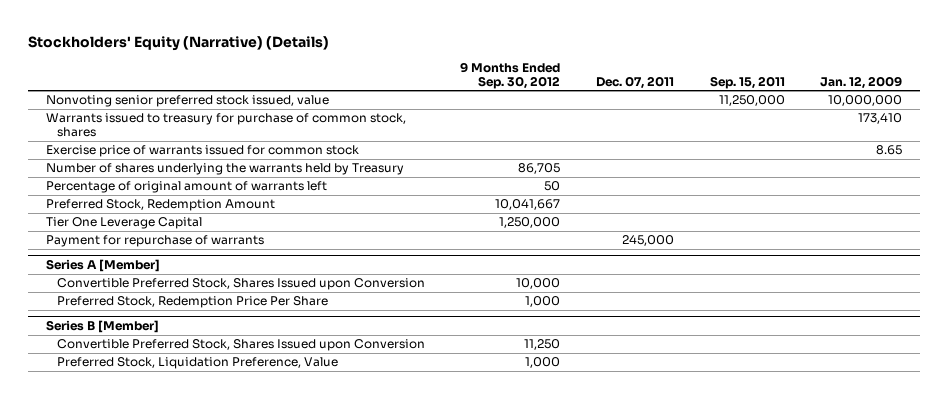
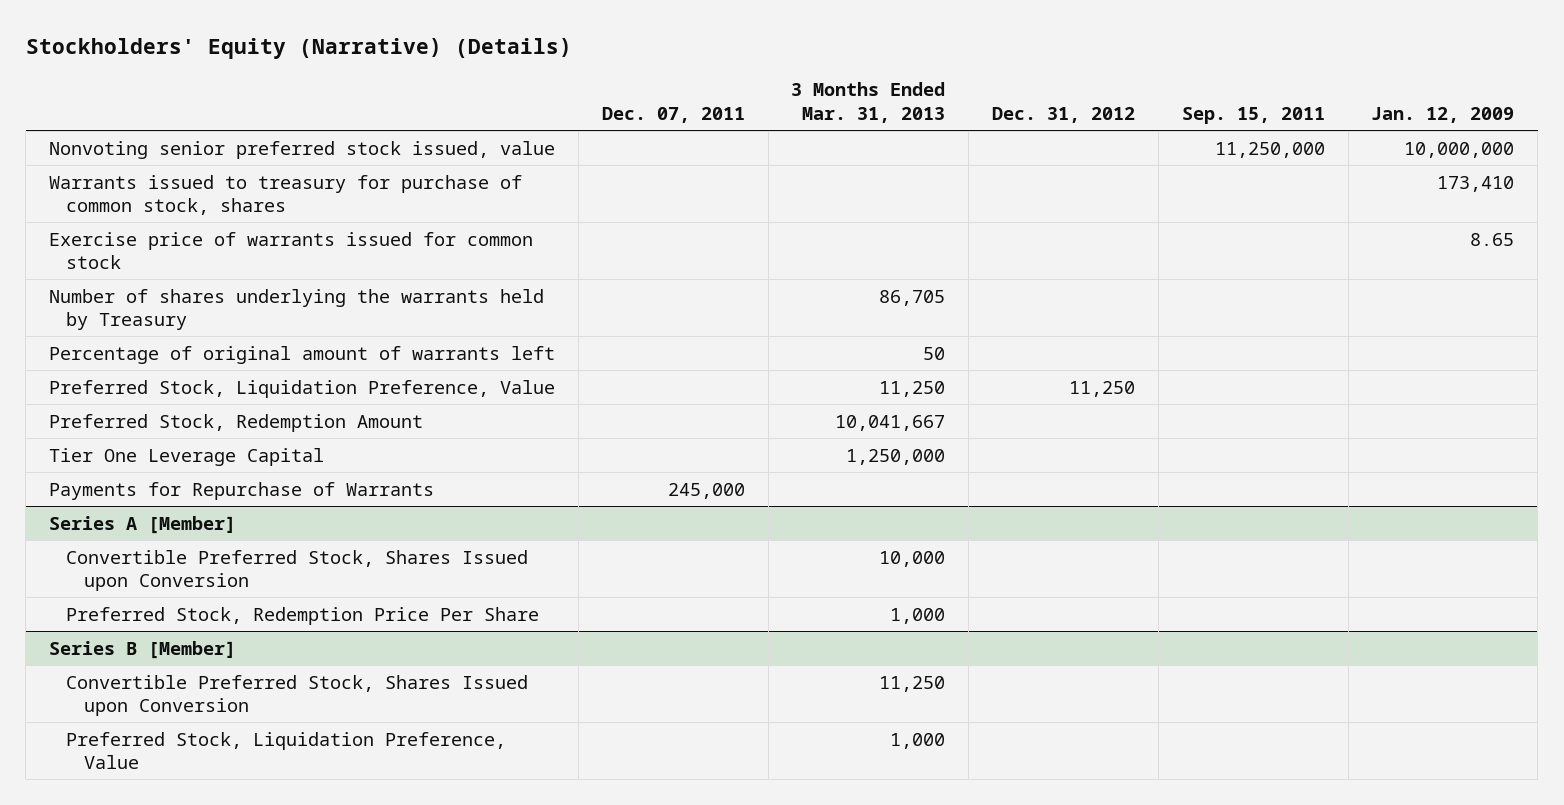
- | 9 Months Ended Sep. 30, 2012 | Dec. 07, 2011 | Sep. 15, 2011 | Jan. 12, 2009
+ | Dec. 07, 2011 | 3 Months Ended Mar. 31, 2013 | Dec. 31, 2012 | Sep. 15, 2011 | Jan. 12, 2009
+ Preferred Stock, Liquidation Preference, Value | | 11,250 | 11,250 | |
- Payment for repurchase of warrants | | 245,000 | |
+ Payments for Repurchase of Warrants | 245,000 | | | |

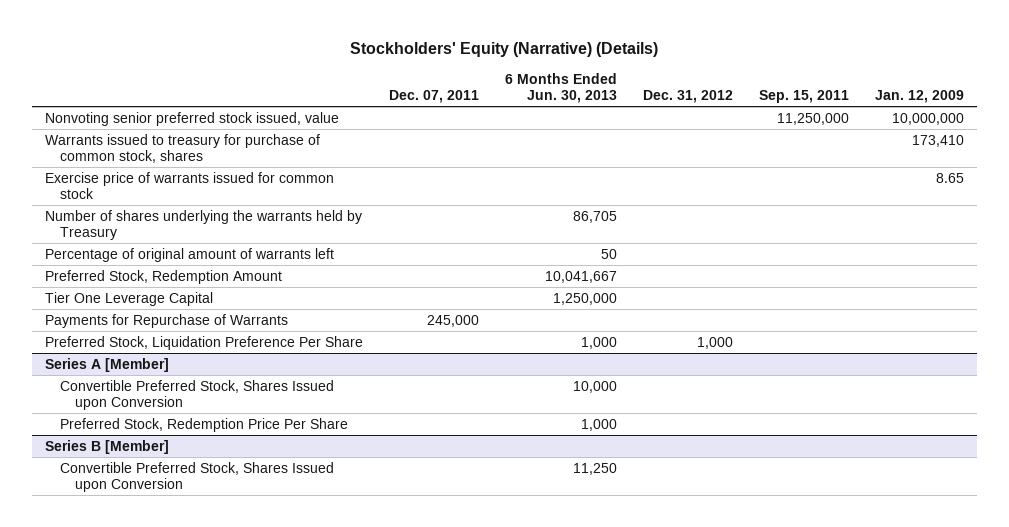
- | Dec. 07, 2011 | 3 Months Ended Mar. 31, 2013 | Dec. 31, 2012 | Sep. 15, 2011 | Jan. 12, 2009
+ | Dec. 07, 2011 | 6 Months Ended Jun. 30, 2013 | Dec. 31, 2012 | Sep. 15, 2011 | Jan. 12, 2009
- Preferred Stock, Liquidation Preference, Value | | 11,250 | 11,250 | |
+ Preferred Stock, Liquidation Preference Per Share | | 1,000 | 1,000 | |
@ Series B [Member]
- Preferred Stock, Liquidation Preference, Value | | 1,000 | | |

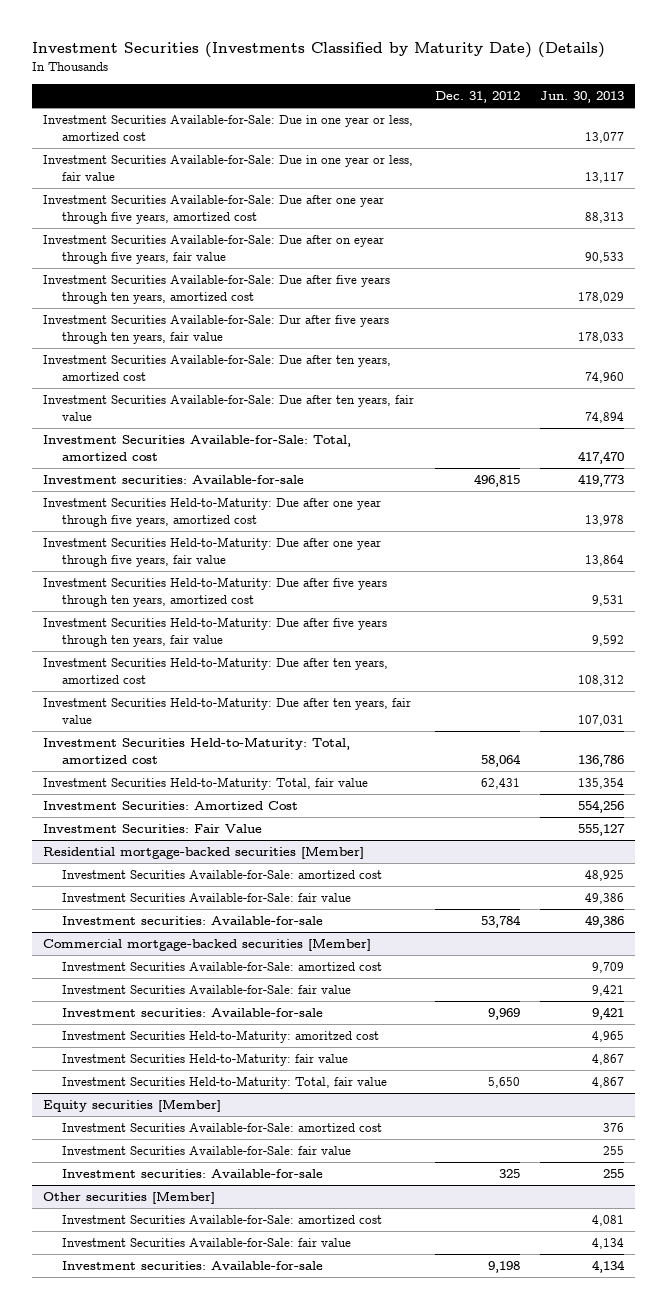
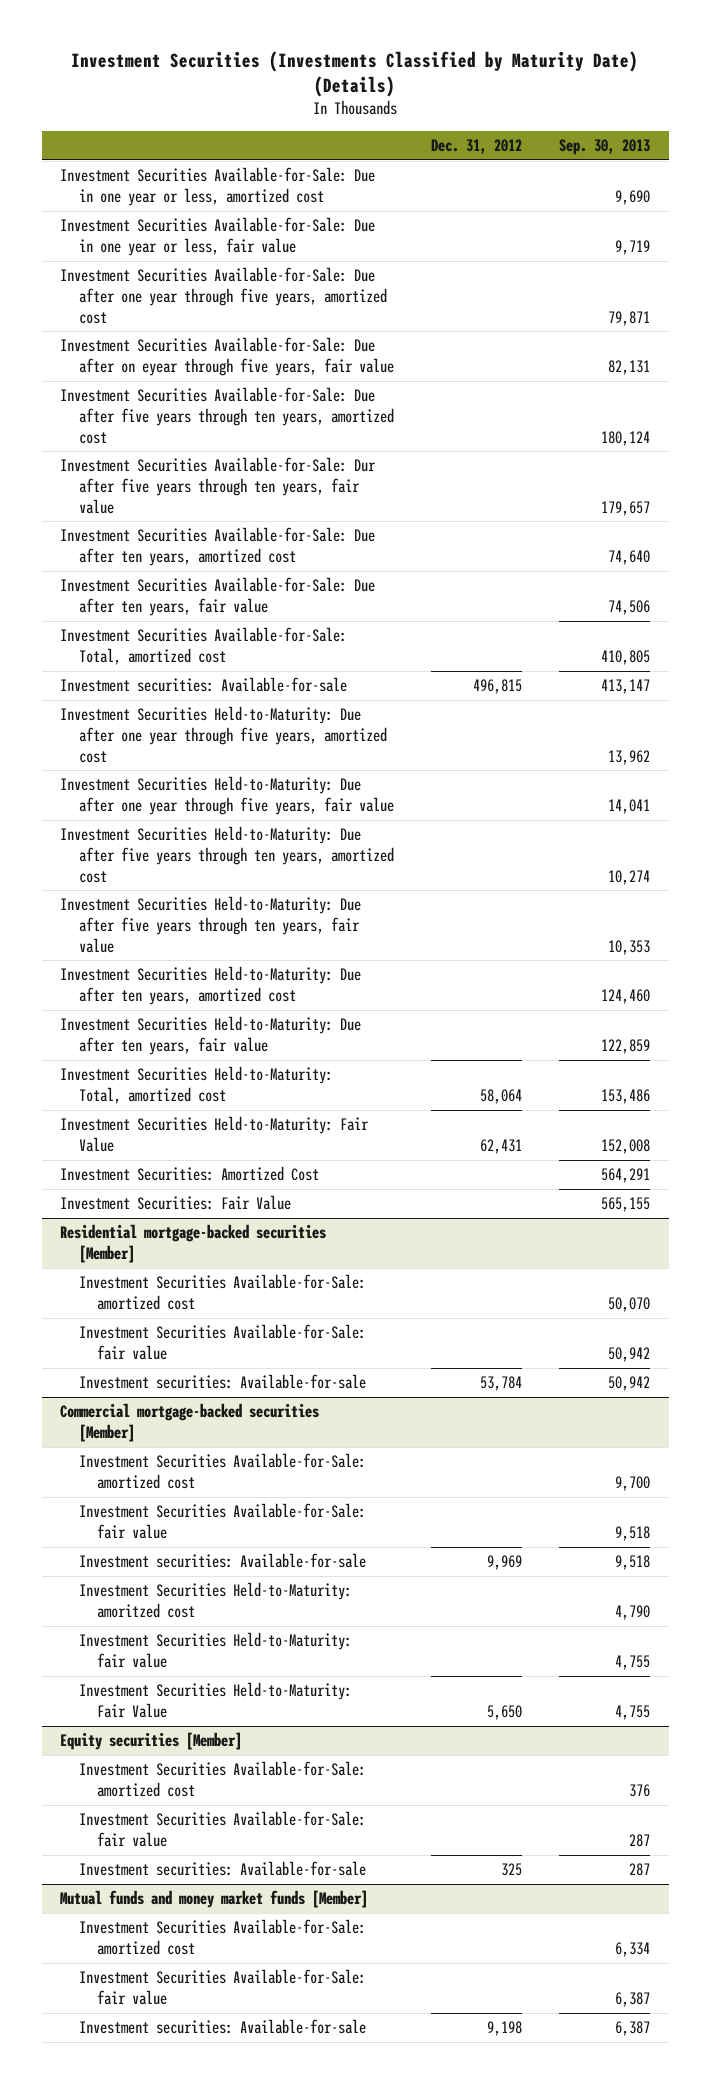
- | Dec. 31, 2012 | Jun. 30, 2013
+ | Dec. 31, 2012 | Sep. 30, 2013
- Investment Securities Held-to-Maturity: Total, fair value | 62,431 | 135,354
+ Investment Securities Held-to-Maturity: Fair Value | 62,431 | 152,008
@ Commercial mortgage-backed securities [Member]
- Investment Securities Held-to-Maturity: Total, fair value | 5,650 | 4,867
+ Investment Securities Held-to-Maturity: Fair Value | 5,650 | 4,755
- Other securities [Member]
+ Mutual funds and money market funds [Member]

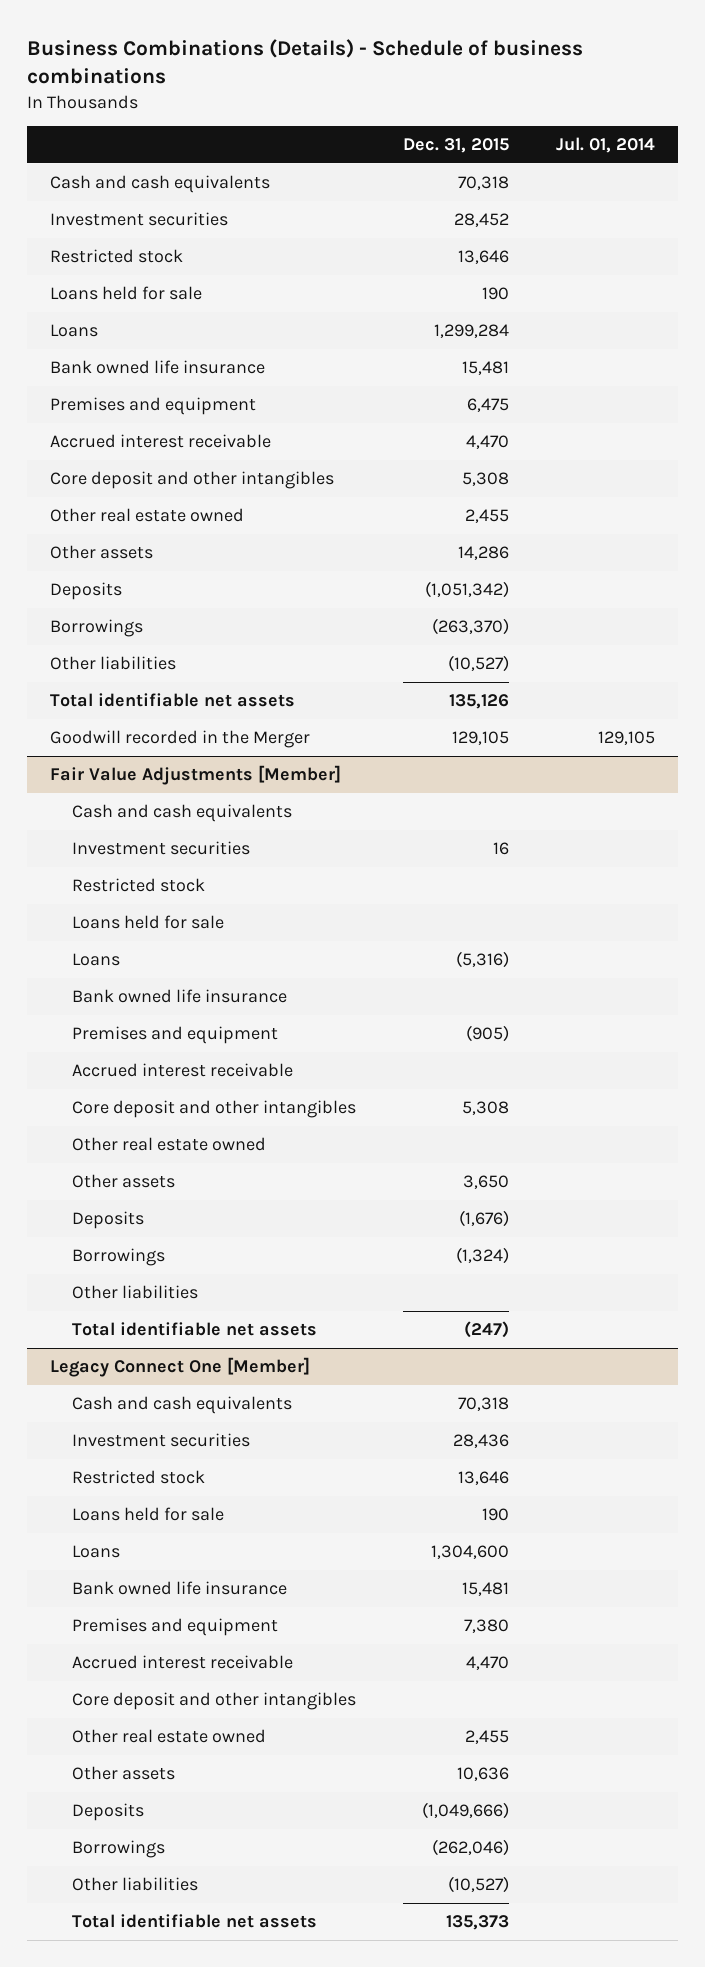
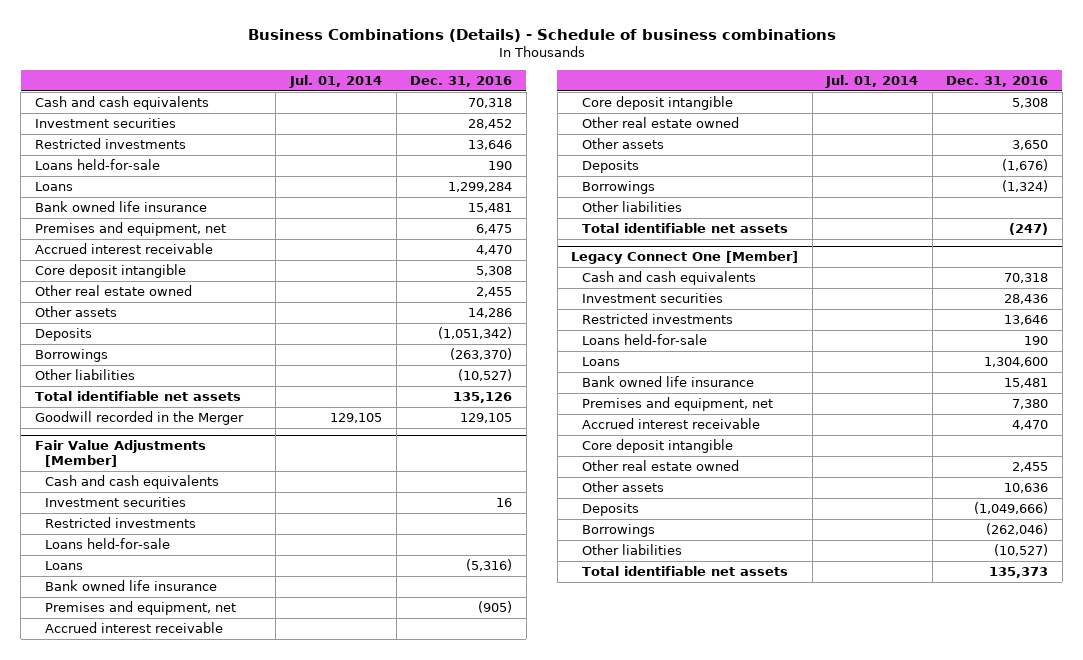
- | Dec. 31, 2015 | Jul. 01, 2014
+ | Jul. 01, 2014 | Dec. 31, 2016
- Restricted stock | 13,646 |
- Loans held for sale | 190 |
+ Restricted investments | | 13,646
+ Loans held-for-sale | | 190
- Premises and equipment | 6,475 |
+ Premises and equipment, net | | 6,475
- Core deposit and other intangibles | 5,308 |
+ Core deposit intangible | | 5,308
@ Fair Value Adjustments [Member]
- Restricted stock
- Loans held for sale
+ Restricted investments
+ Loans held-for-sale
- Premises and equipment | (905) |
+ Premises and equipment, net | | (905)
- Core deposit and other intangibles | 5,308 |
+ Core deposit intangible | | 5,308
@ Legacy Connect One [Member]
- Restricted stock | 13,646 |
- Loans held for sale | 190 |
+ Restricted investments | | 13,646
+ Loans held-for-sale | | 190
- Premises and equipment | 7,380 |
+ Premises and equipment, net | | 7,380
- Core deposit and other intangibles
+ Core deposit intangible

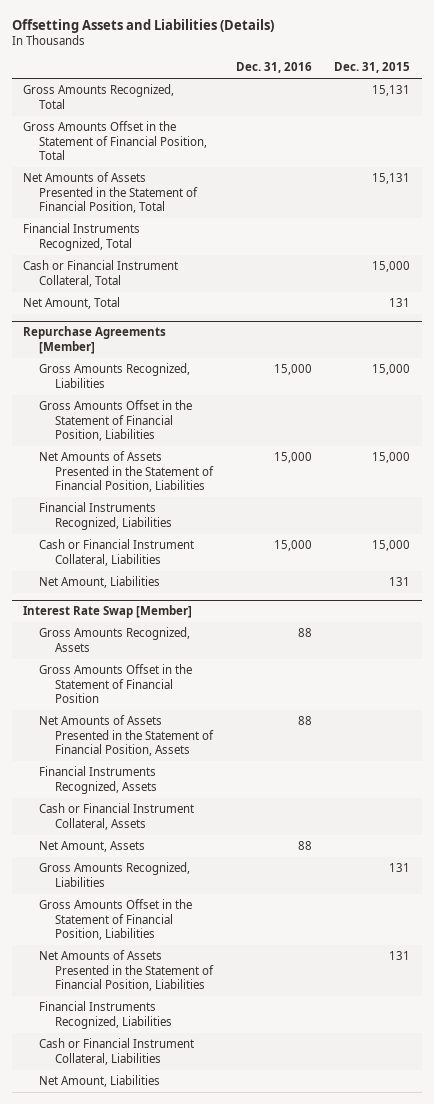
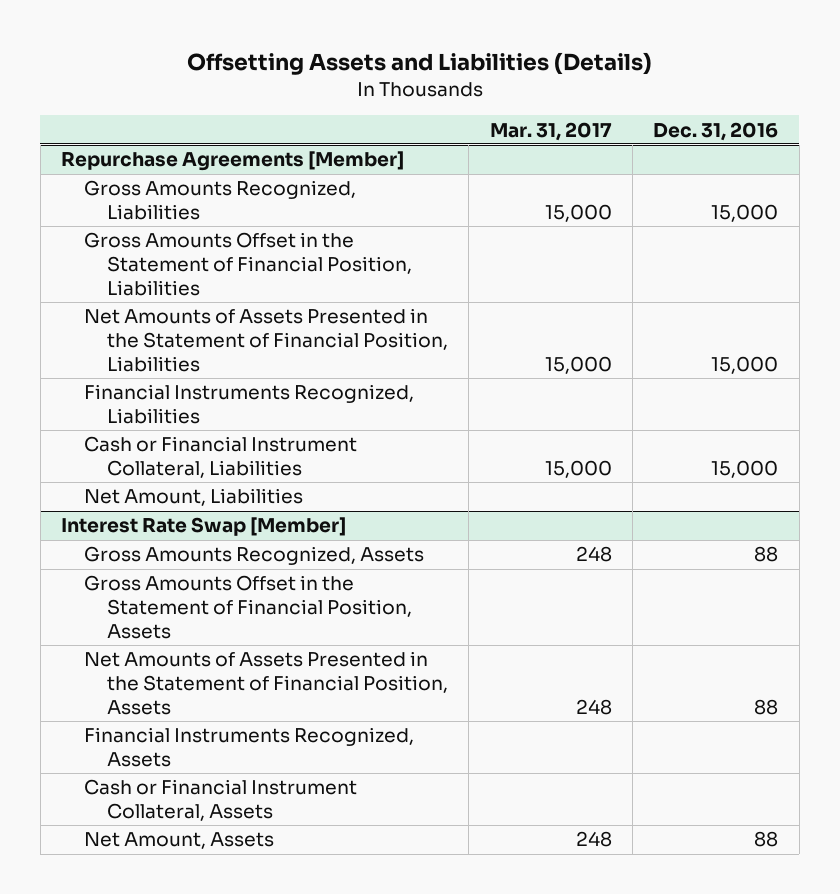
- | Dec. 31, 2016 | Dec. 31, 2015
+ | Mar. 31, 2017 | Dec. 31, 2016
- Gross Amounts Recognized, Total | | 15,131
- Gross Amounts Offset in the Statement of Financial Position, Total
- Net Amounts of Assets Presented in the Statement of Financial Position, Total | | 15,131
- Financial Instruments Recognized, Total
- Cash or Financial Instrument Collateral, Total | | 15,000
- Net Amount, Total | | 131
@ Interest Rate Swap [Member]
- Gross Amounts Offset in the Statement of Financial Position
+ Gross Amounts Offset in the Statement of Financial Position, Assets
- Gross Amounts Recognized, Liabilities | | 131
- Gross Amounts Offset in the Statement of Financial Position, Liabilities
- Net Amounts of Assets Presented in the Statement of Financial Position, Liabilities | | 131
- Financial Instruments Recognized, Liabilities
- Cash or Financial Instrument Collateral, Liabilities
- Net Amount, Liabilities

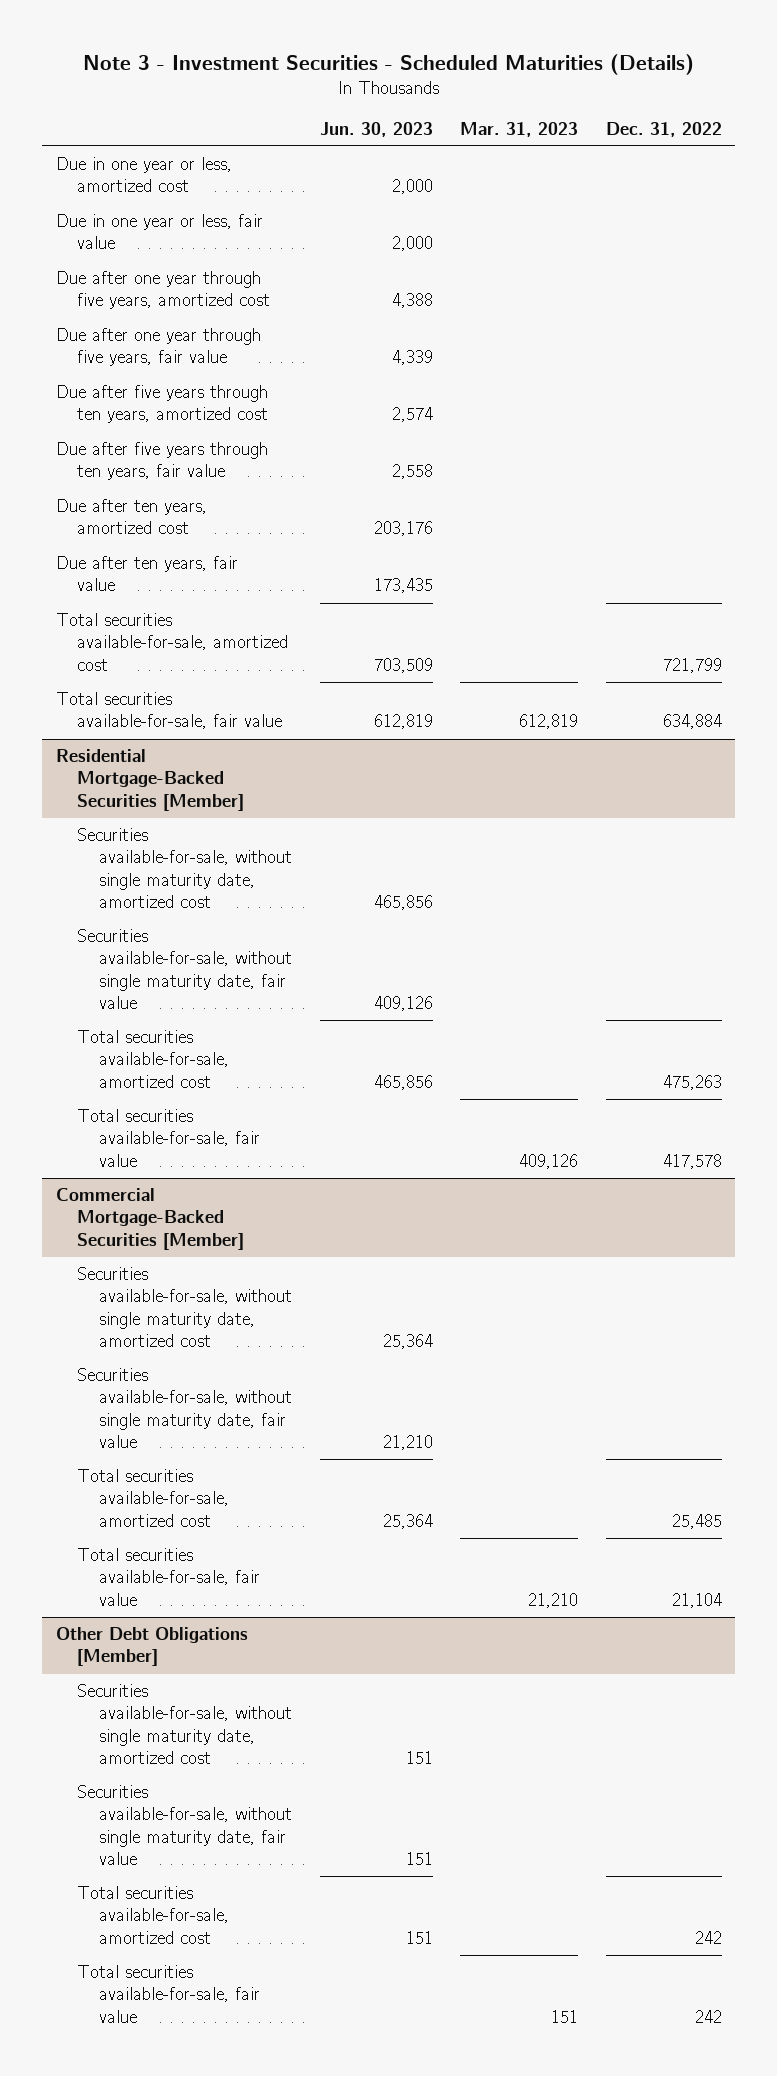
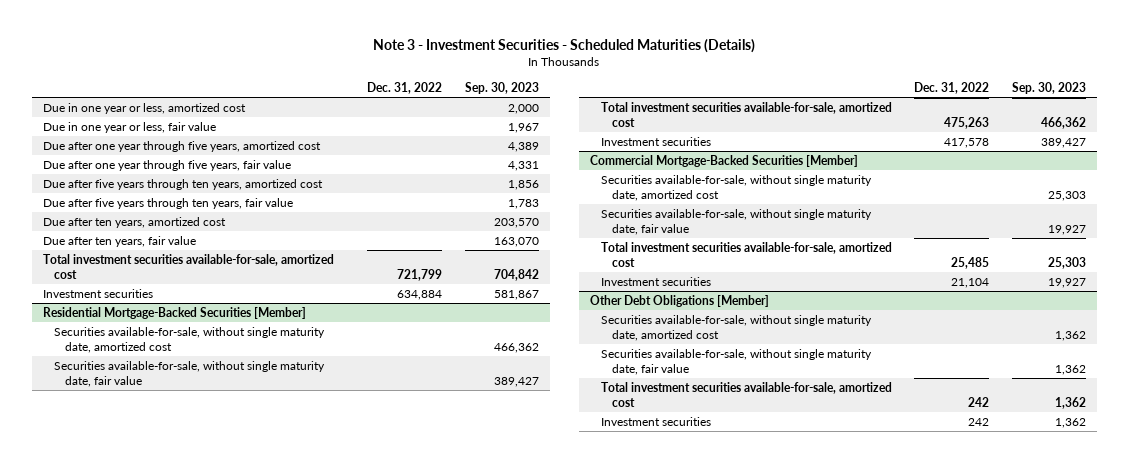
- | Jun. 30, 2023 | Mar. 31, 2023 | Dec. 31, 2022
+ | Dec. 31, 2022 | Sep. 30, 2023
- Total securities available-for-sale, amortized cost | 703,509 | | 721,799
- Total securities available-for-sale, fair value | 612,819 | 612,819 | 634,884
+ Total investment securities available-for-sale, amortized cost | 721,799 | 704,842
+ Investment securities | 634,884 | 581,867
@ Residential Mortgage-Backed Securities [Member]
- Total securities available-for-sale, amortized cost | 465,856 | | 475,263
- Total securities available-for-sale, fair value | | 409,126 | 417,578
+ Total investment securities available-for-sale, amortized cost | 475,263 | 466,362
+ Investment securities | 417,578 | 389,427
@ Commercial Mortgage-Backed Securities [Member]
- Total securities available-for-sale, amortized cost | 25,364 | | 25,485
- Total securities available-for-sale, fair value | | 21,210 | 21,104
+ Total investment securities available-for-sale, amortized cost | 25,485 | 25,303
+ Investment securities | 21,104 | 19,927
@ Other Debt Obligations [Member]
- Total securities available-for-sale, amortized cost | 151 | | 242
- Total securities available-for-sale, fair value | | 151 | 242
+ Total investment securities available-for-sale, amortized cost | 242 | 1,362
+ Investment securities | 242 | 1,362

